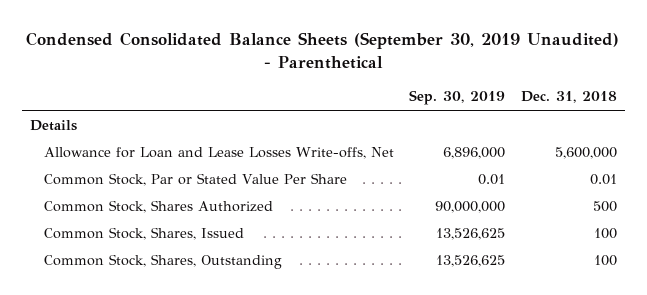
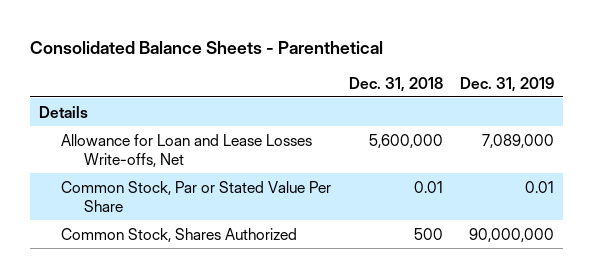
- Condensed Consolidated Balance Sheets (September 30, 2019 Unaudited) - Parenthetical
+ Consolidated Balance Sheets - Parenthetical
- | Sep. 30, 2019 | Dec. 31, 2018
+ | Dec. 31, 2018 | Dec. 31, 2019
- Common Stock, Shares, Issued | 13,526,625 | 100
- Common Stock, Shares, Outstanding | 13,526,625 | 100

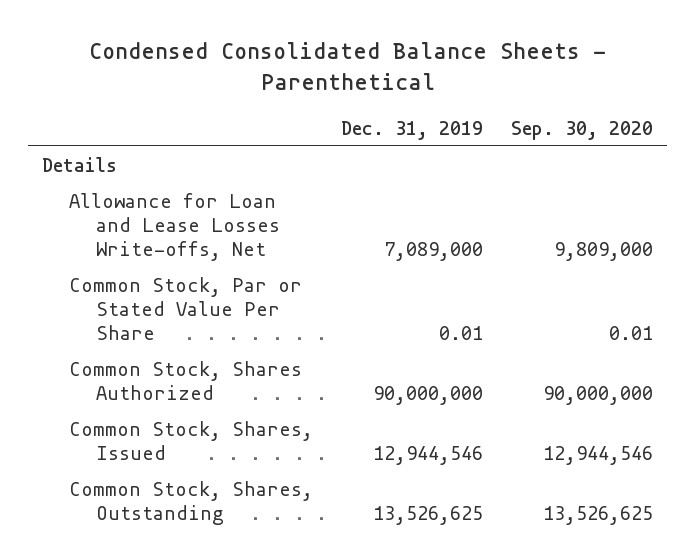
- Consolidated Balance Sheets - Parenthetical
+ Condensed Consolidated Balance Sheets - Parenthetical
- | Dec. 31, 2018 | Dec. 31, 2019
+ | Dec. 31, 2019 | Sep. 30, 2020
+ Common Stock, Shares, Issued | 12,944,546 | 12,944,546
+ Common Stock, Shares, Outstanding | 13,526,625 | 13,526,625

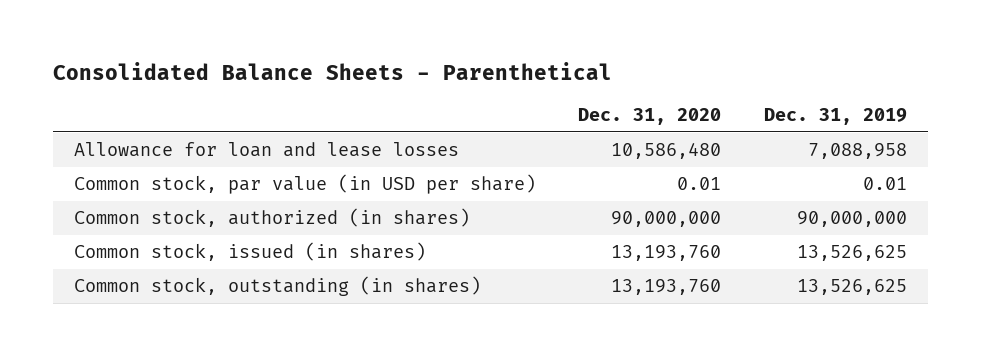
- Condensed Consolidated Balance Sheets - Parenthetical
+ Consolidated Balance Sheets - Parenthetical
- | Dec. 31, 2019 | Sep. 30, 2020
+ | Dec. 31, 2020 | Dec. 31, 2019
- Details
- Allowance for Loan and Lease Losses Write-offs, Net | 7,089,000 | 9,809,000
- Common Stock, Par or Stated Value Per Share | 0.01 | 0.01
- Common Stock, Shares Authorized | 90,000,000 | 90,000,000
- Common Stock, Shares, Issued | 12,944,546 | 12,944,546
- Common Stock, Shares, Outstanding | 13,526,625 | 13,526,625
+ Allowance for loan and lease losses | 10,586,480 | 7,088,958
+ Common stock, par value (in USD per share) | 0.01 | 0.01
+ Common stock, authorized (in shares) | 90,000,000 | 90,000,000
+ Common stock, issued (in shares) | 13,193,760 | 13,526,625
+ Common stock, outstanding (in shares) | 13,193,760 | 13,526,625

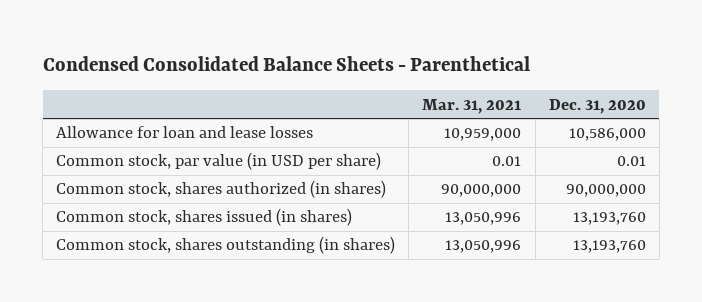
- Consolidated Balance Sheets - Parenthetical
+ Condensed Consolidated Balance Sheets - Parenthetical
- | Dec. 31, 2020 | Dec. 31, 2019
+ | Mar. 31, 2021 | Dec. 31, 2020
- Allowance for loan and lease losses | 10,586,480 | 7,088,958
+ Allowance for loan and lease losses | 10,959,000 | 10,586,000
- Common stock, authorized (in shares) | 90,000,000 | 90,000,000
- Common stock, issued (in shares) | 13,193,760 | 13,526,625
- Common stock, outstanding (in shares) | 13,193,760 | 13,526,625
+ Common stock, shares authorized (in shares) | 90,000,000 | 90,000,000
+ Common stock, shares issued (in shares) | 13,050,996 | 13,193,760
+ Common stock, shares outstanding (in shares) | 13,050,996 | 13,193,760

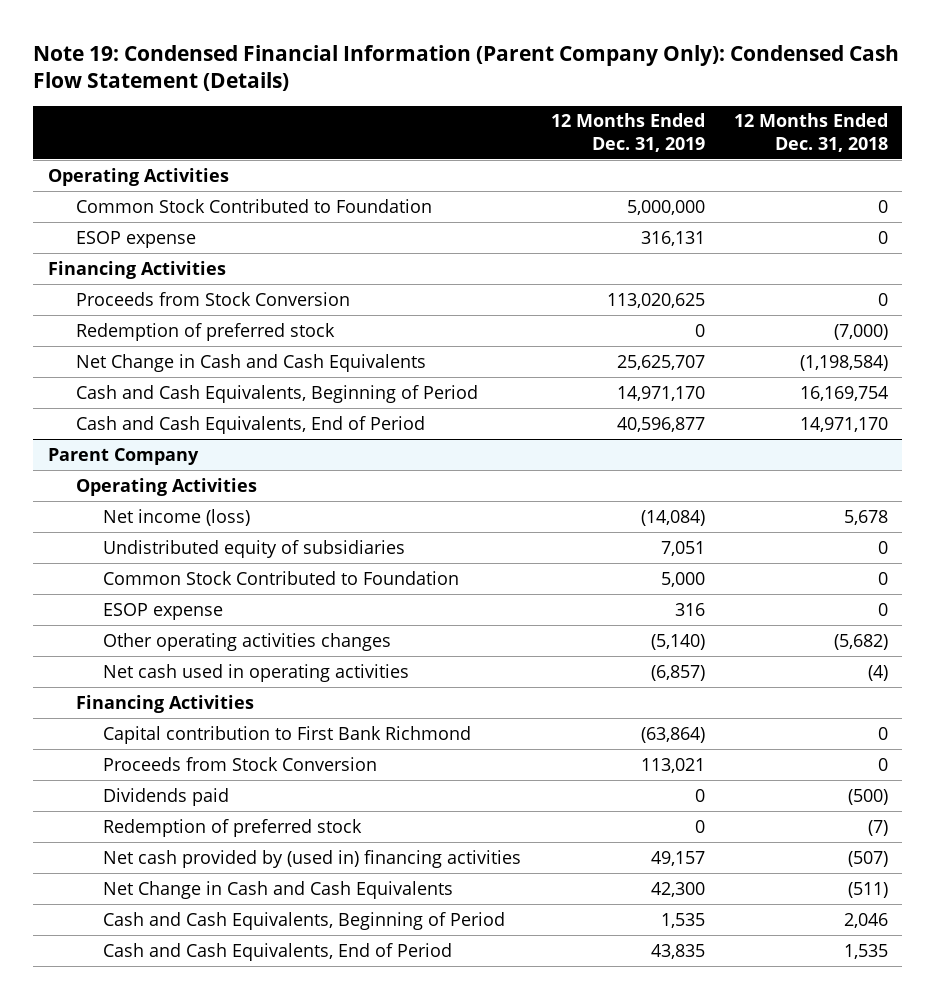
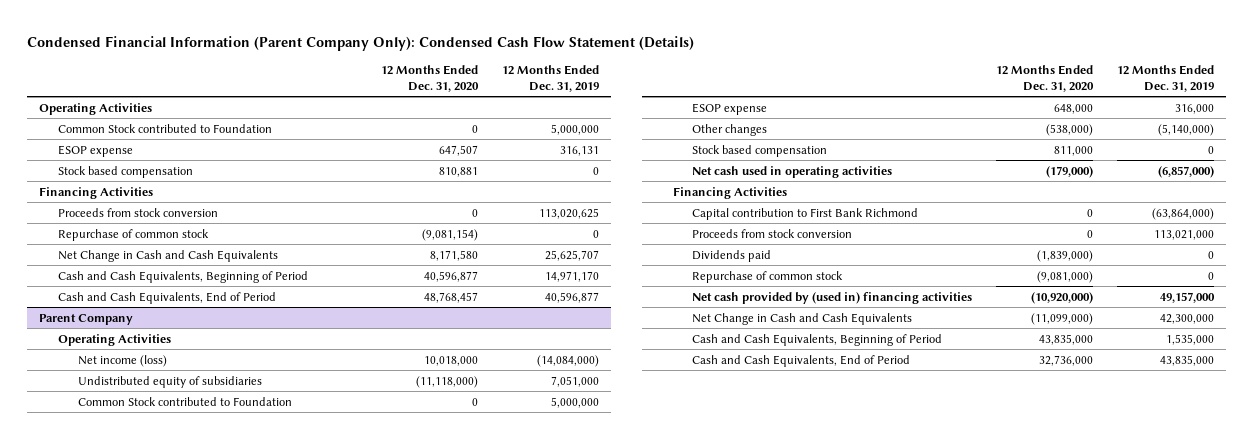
- Note 19: Condensed Financial Information (Parent Company Only): Condensed Cash Flow Statement (Details)
+ Condensed Financial Information (Parent Company Only): Condensed Cash Flow Statement (Details)
- | 12 Months Ended Dec. 31, 2019 | 12 Months Ended Dec. 31, 2018
+ | 12 Months Ended Dec. 31, 2020 | 12 Months Ended Dec. 31, 2019
- Common Stock Contributed to Foundation | 5,000,000 | 0
+ Common Stock contributed to Foundation | 0 | 5,000,000
+ Stock based compensation | 810,881 | 0
- Proceeds from Stock Conversion | 113,020,625 | 0
- Redemption of preferred stock | 0 | (7,000)
+ Proceeds from stock conversion | 0 | 113,020,625
+ Repurchase of common stock | (9,081,154) | 0
@ Parent Company
- Net income (loss) | (14,084) | 5,678
- Undistributed equity of subsidiaries | 7,051 | 0
- Common Stock Contributed to Foundation | 5,000 | 0
- ESOP expense | 316 | 0
- Other operating activities changes | (5,140) | (5,682)
- Net cash used in operating activities | (6,857) | (4)
+ Net income (loss) | 10,018,000 | (14,084,000)
+ Undistributed equity of subsidiaries | (11,118,000) | 7,051,000
+ Common Stock contributed to Foundation | 0 | 5,000,000
+ ESOP expense | 648,000 | 316,000
+ Other changes | (538,000) | (5,140,000)
+ Stock based compensation | 811,000 | 0
+ Net cash used in operating activities | (179,000) | (6,857,000)
- Capital contribution to First Bank Richmond | (63,864) | 0
- Proceeds from Stock Conversion | 113,021 | 0
+ Capital contribution to First Bank Richmond | 0 | (63,864,000)
+ Proceeds from stock conversion | 0 | 113,021,000
- Redemption of preferred stock | 0 | (7)
- Net cash provided by (used in) financing activities | 49,157 | (507)
- Net Change in Cash and Cash Equivalents | 42,300 | (511)
- Cash and Cash Equivalents, Beginning of Period | 1,535 | 2,046
- Cash and Cash Equivalents, End of Period | 43,835 | 1,535
+ Repurchase of common stock | (9,081,000) | 0
+ Net cash provided by (used in) financing activities | (10,920,000) | 49,157,000
+ Net Change in Cash and Cash Equivalents | (11,099,000) | 42,300,000
+ Cash and Cash Equivalents, Beginning of Period | 43,835,000 | 1,535,000
+ Cash and Cash Equivalents, End of Period | 32,736,000 | 43,835,000

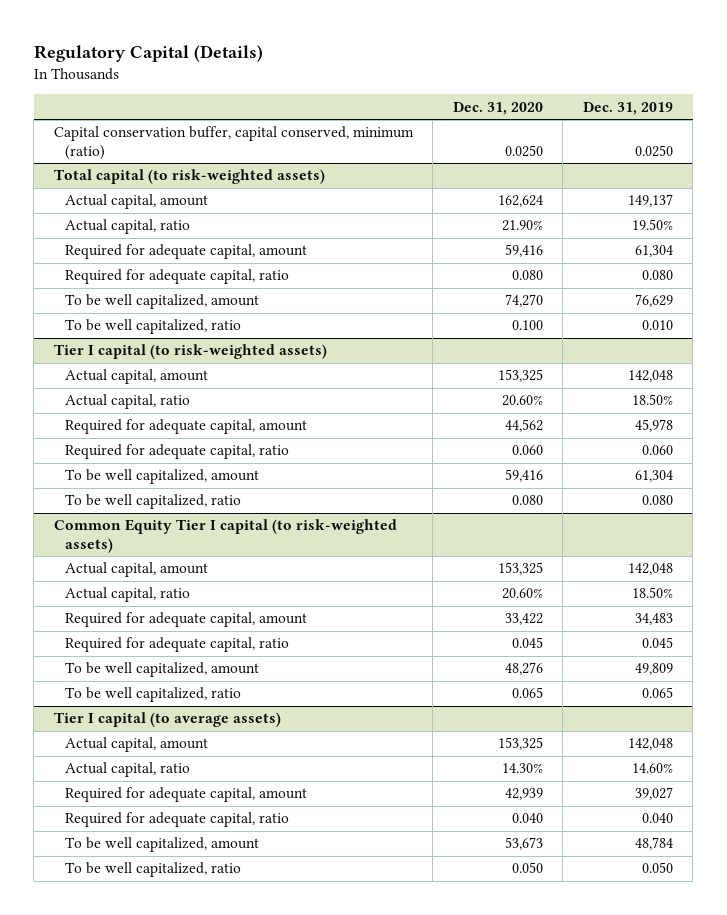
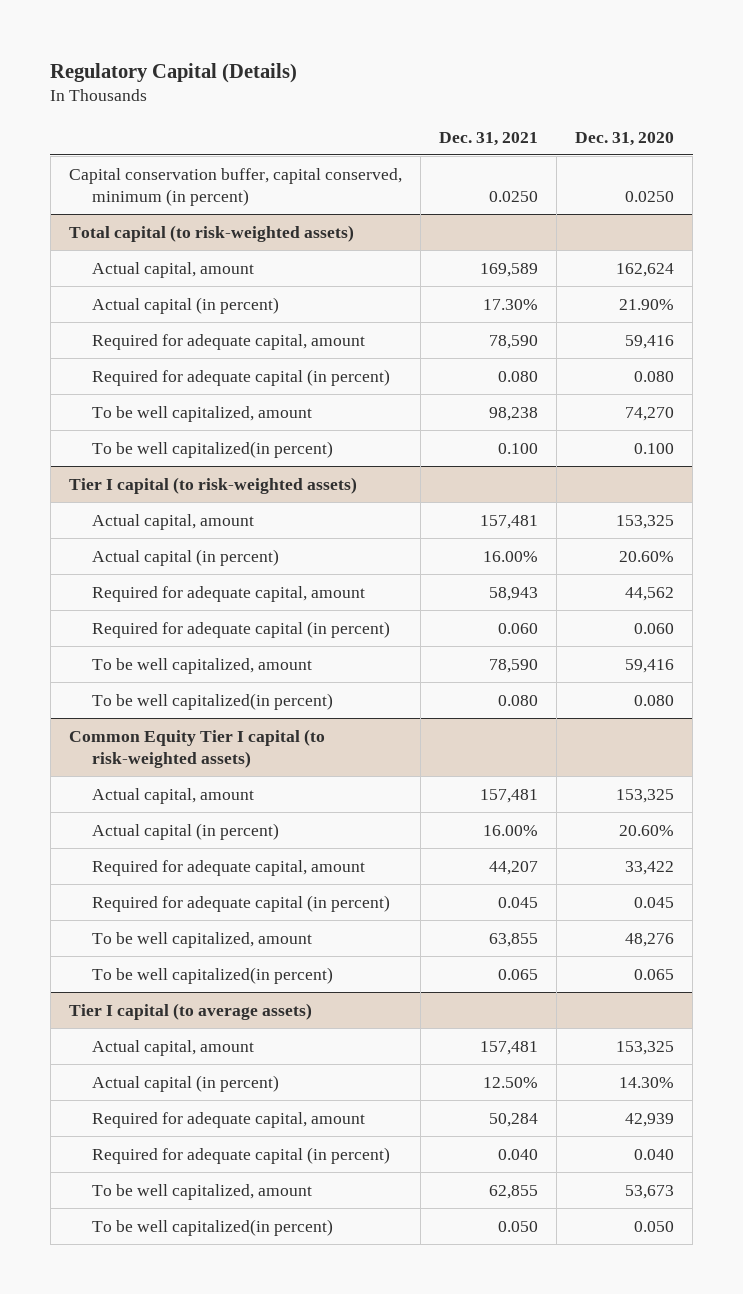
- | Dec. 31, 2020 | Dec. 31, 2019
+ | Dec. 31, 2021 | Dec. 31, 2020
- Capital conservation buffer, capital conserved, minimum (ratio) | 0.0250 | 0.0250
+ Capital conservation buffer, capital conserved, minimum (in percent) | 0.0250 | 0.0250
@ Total capital (to risk-weighted assets)
- Actual capital, ratio | 21.90% | 19.50%
+ Actual capital (in percent) | 17.30% | 21.90%
- Required for adequate capital, ratio | 0.080 | 0.080
+ Required for adequate capital (in percent) | 0.080 | 0.080
- To be well capitalized, ratio | 0.100 | 0.010
+ To be well capitalized(in percent) | 0.100 | 0.100
@ Tier I capital (to risk-weighted assets)
- Actual capital, ratio | 20.60% | 18.50%
+ Actual capital (in percent) | 16.00% | 20.60%
- Required for adequate capital, ratio | 0.060 | 0.060
+ Required for adequate capital (in percent) | 0.060 | 0.060
- To be well capitalized, ratio | 0.080 | 0.080
+ To be well capitalized(in percent) | 0.080 | 0.080
@ Common Equity Tier I capital (to risk-weighted assets)
- Actual capital, ratio | 20.60% | 18.50%
+ Actual capital (in percent) | 16.00% | 20.60%
- Required for adequate capital, ratio | 0.045 | 0.045
+ Required for adequate capital (in percent) | 0.045 | 0.045
- To be well capitalized, ratio | 0.065 | 0.065
+ To be well capitalized(in percent) | 0.065 | 0.065
@ Tier I capital (to average assets)
- Actual capital, ratio | 14.30% | 14.60%
+ Actual capital (in percent) | 12.50% | 14.30%
- Required for adequate capital, ratio | 0.040 | 0.040
+ Required for adequate capital (in percent) | 0.040 | 0.040
- To be well capitalized, ratio | 0.050 | 0.050
+ To be well capitalized(in percent) | 0.050 | 0.050

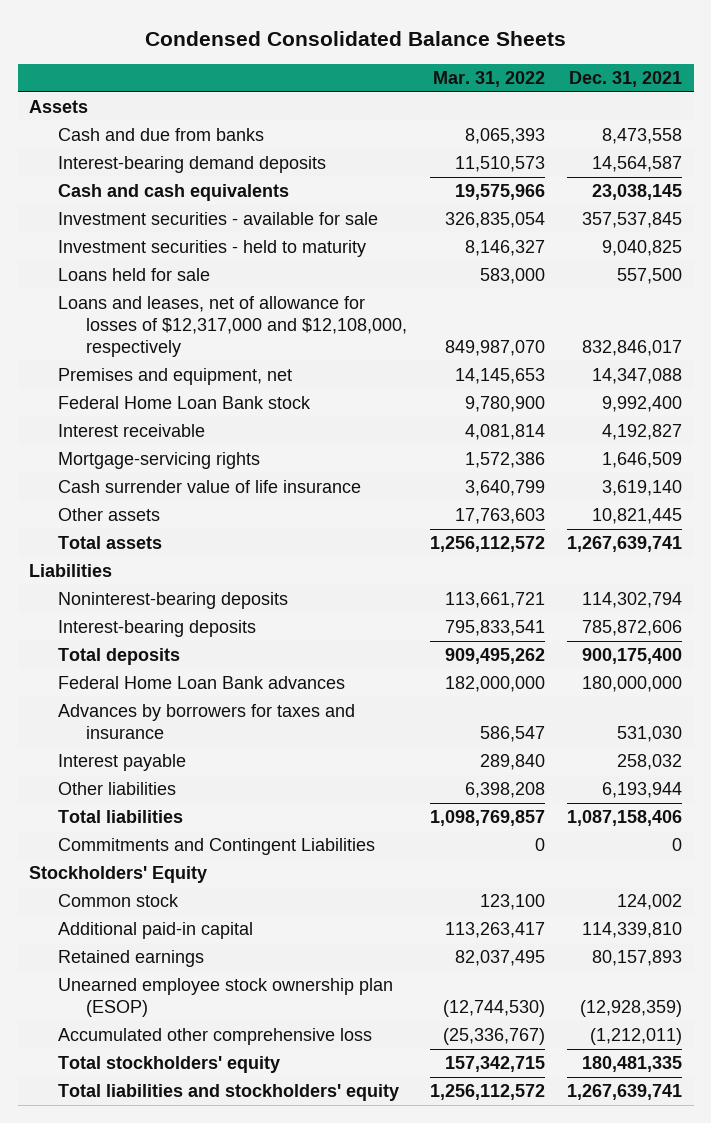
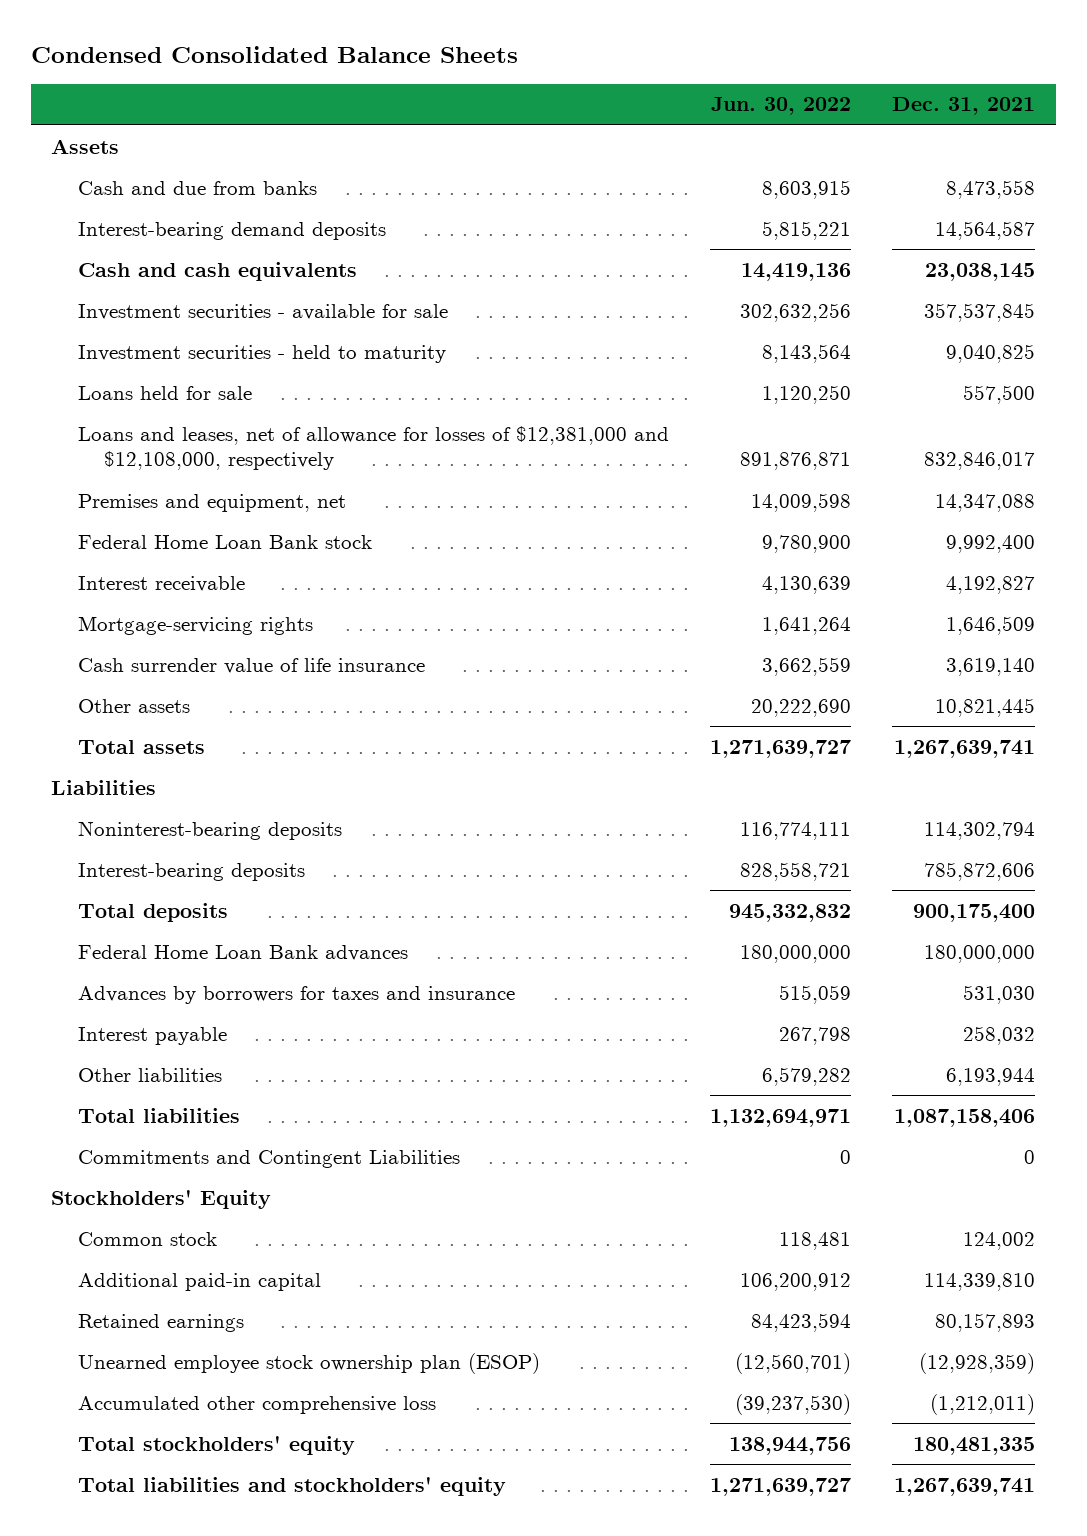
- | Mar. 31, 2022 | Dec. 31, 2021
+ | Jun. 30, 2022 | Dec. 31, 2021
- Loans and leases, net of allowance for losses of $12,317,000 and $12,108,000, respectively | 849,987,070 | 832,846,017
+ Loans and leases, net of allowance for losses of $12,381,000 and $12,108,000, respectively | 891,876,871 | 832,846,017

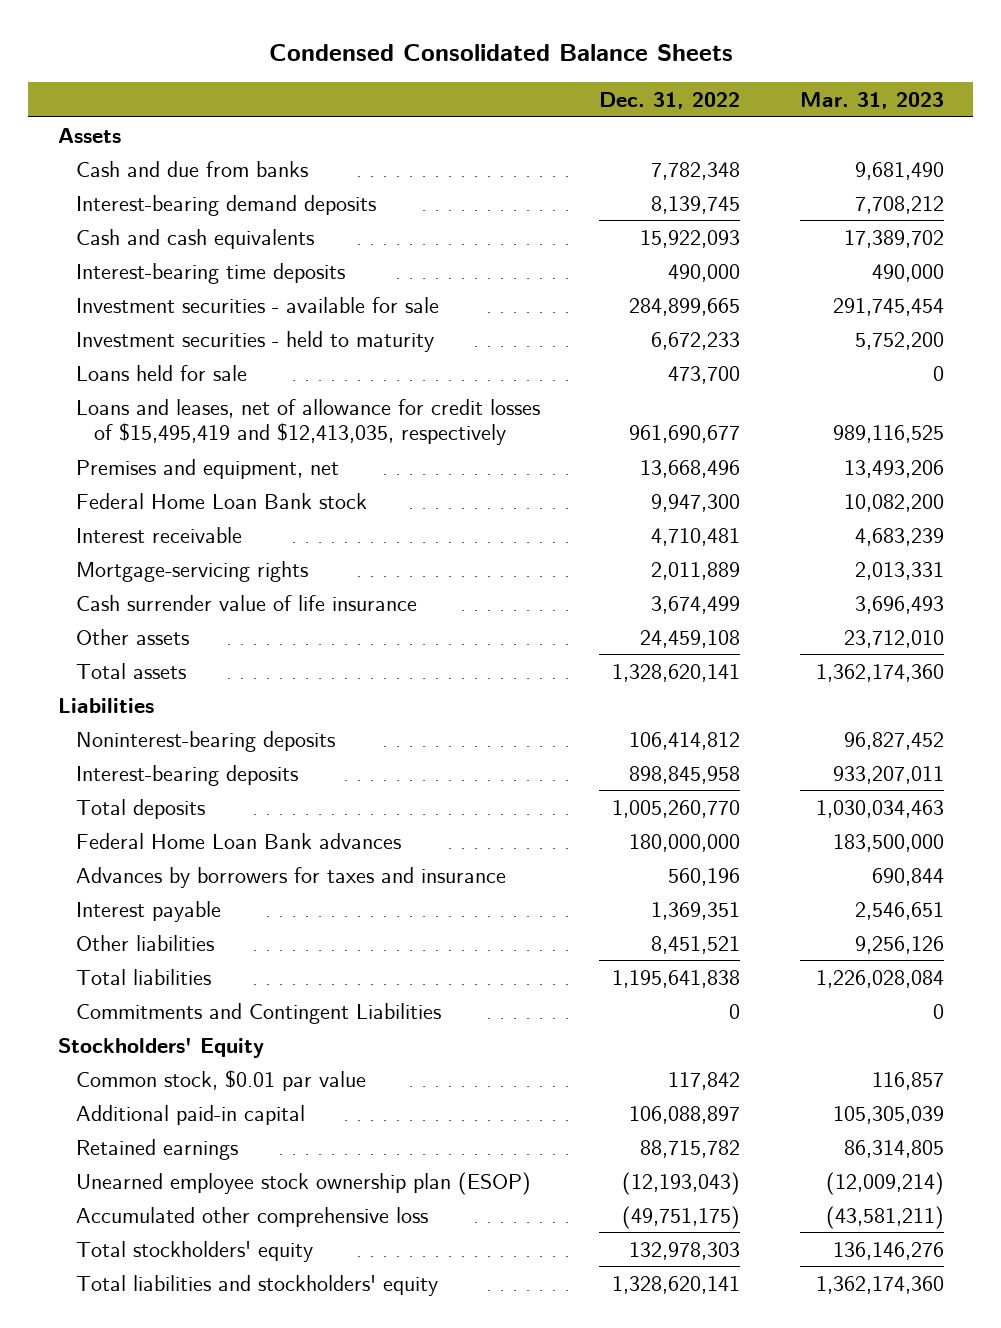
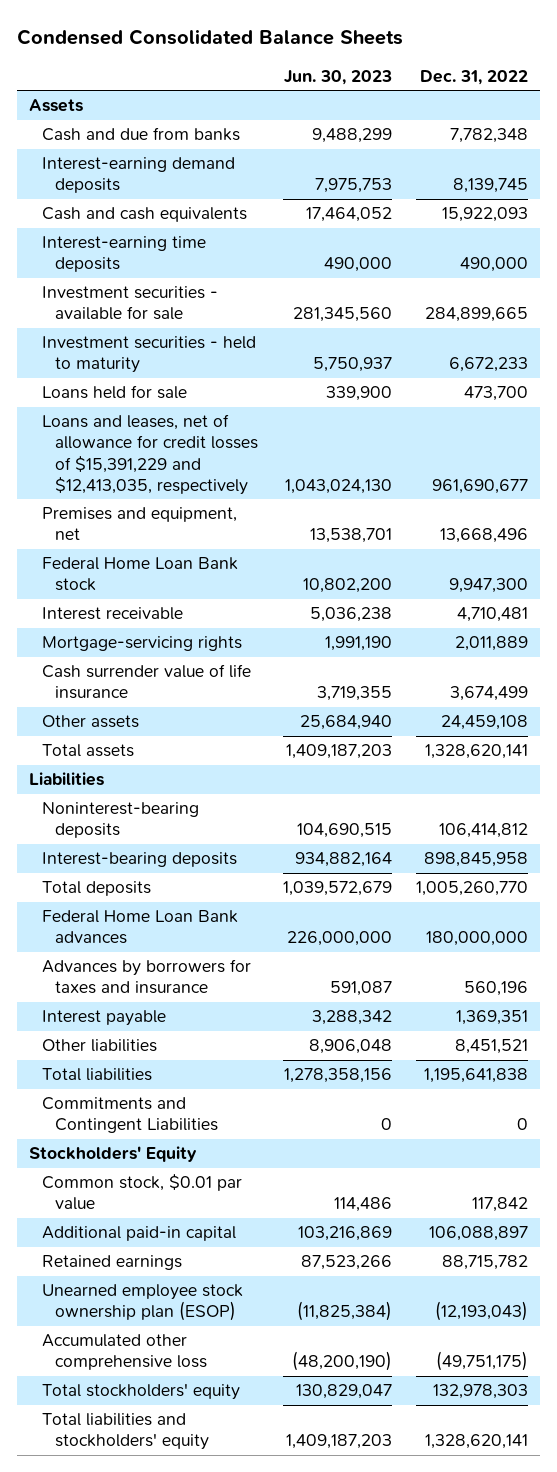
- | Dec. 31, 2022 | Mar. 31, 2023
+ | Jun. 30, 2023 | Dec. 31, 2022
- Interest-bearing demand deposits | 8,139,745 | 7,708,212
+ Interest-earning demand deposits | 7,975,753 | 8,139,745
- Interest-bearing time deposits | 490,000 | 490,000
+ Interest-earning time deposits | 490,000 | 490,000
- Loans and leases, net of allowance for credit losses of $15,495,419 and $12,413,035, respectively | 961,690,677 | 989,116,525
+ Loans and leases, net of allowance for credit losses of $15,391,229 and $12,413,035, respectively | 1,043,024,130 | 961,690,677

